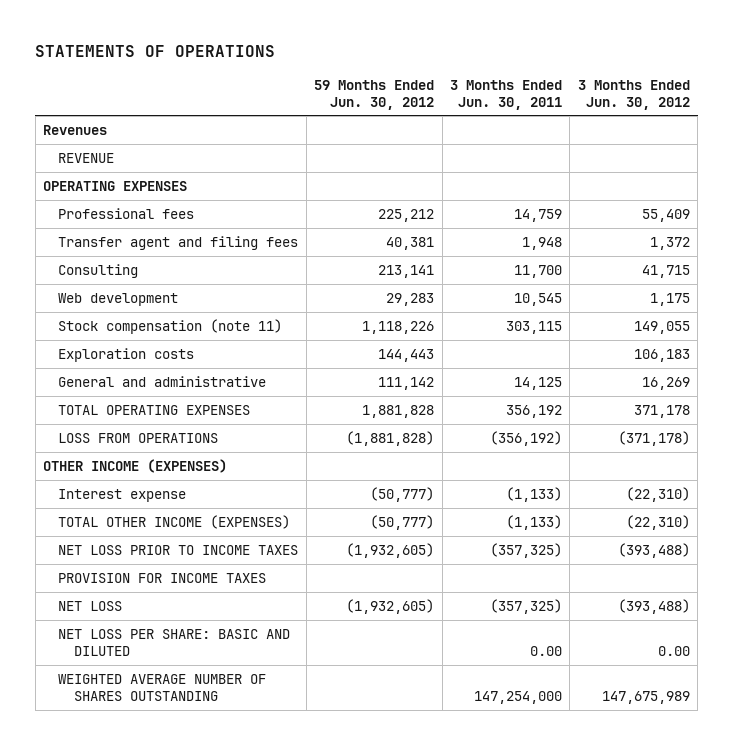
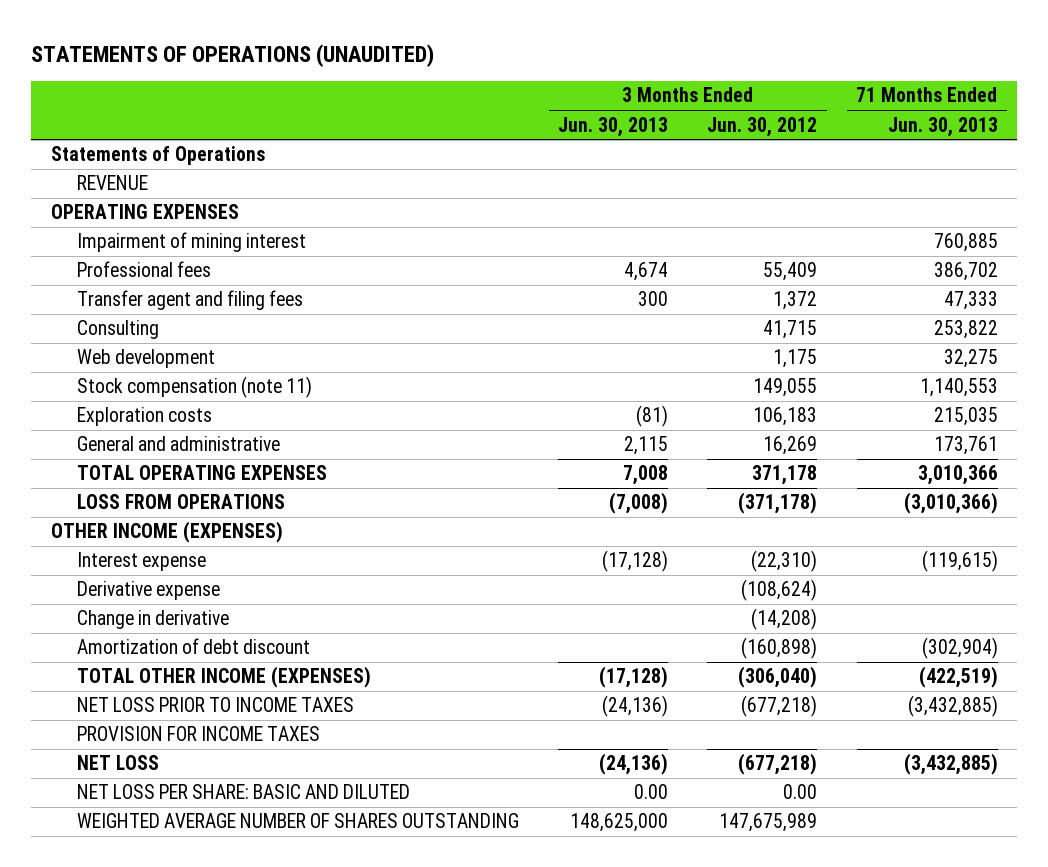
- STATEMENTS OF OPERATIONS
+ STATEMENTS OF OPERATIONS (UNAUDITED)
- | 59 Months Ended Jun. 30, 2012 | 3 Months Ended Jun. 30, 2011 | 3 Months Ended Jun. 30, 2012
+ | 3 Months Ended Jun. 30, 2013 | 3 Months Ended Jun. 30, 2012 | 71 Months Ended Jun. 30, 2013
- Revenues
+ Statements of Operations
+ Impairment of mining interest | | | 760,885
- TOTAL OTHER INCOME (EXPENSES) | (50,777) | (1,133) | (22,310)
- NET LOSS PRIOR TO INCOME TAXES | (1,932,605) | (357,325) | (393,488)
+ Derivative expense | | (108,624) |
+ Change in derivative | | (14,208) |
+ Amortization of debt discount | | (160,898) | (302,904)
+ TOTAL OTHER INCOME (EXPENSES) | (17,128) | (306,040) | (422,519)
+ NET LOSS PRIOR TO INCOME TAXES | (24,136) | (677,218) | (3,432,885)
- NET LOSS | (1,932,605) | (357,325) | (393,488)
+ NET LOSS | (24,136) | (677,218) | (3,432,885)

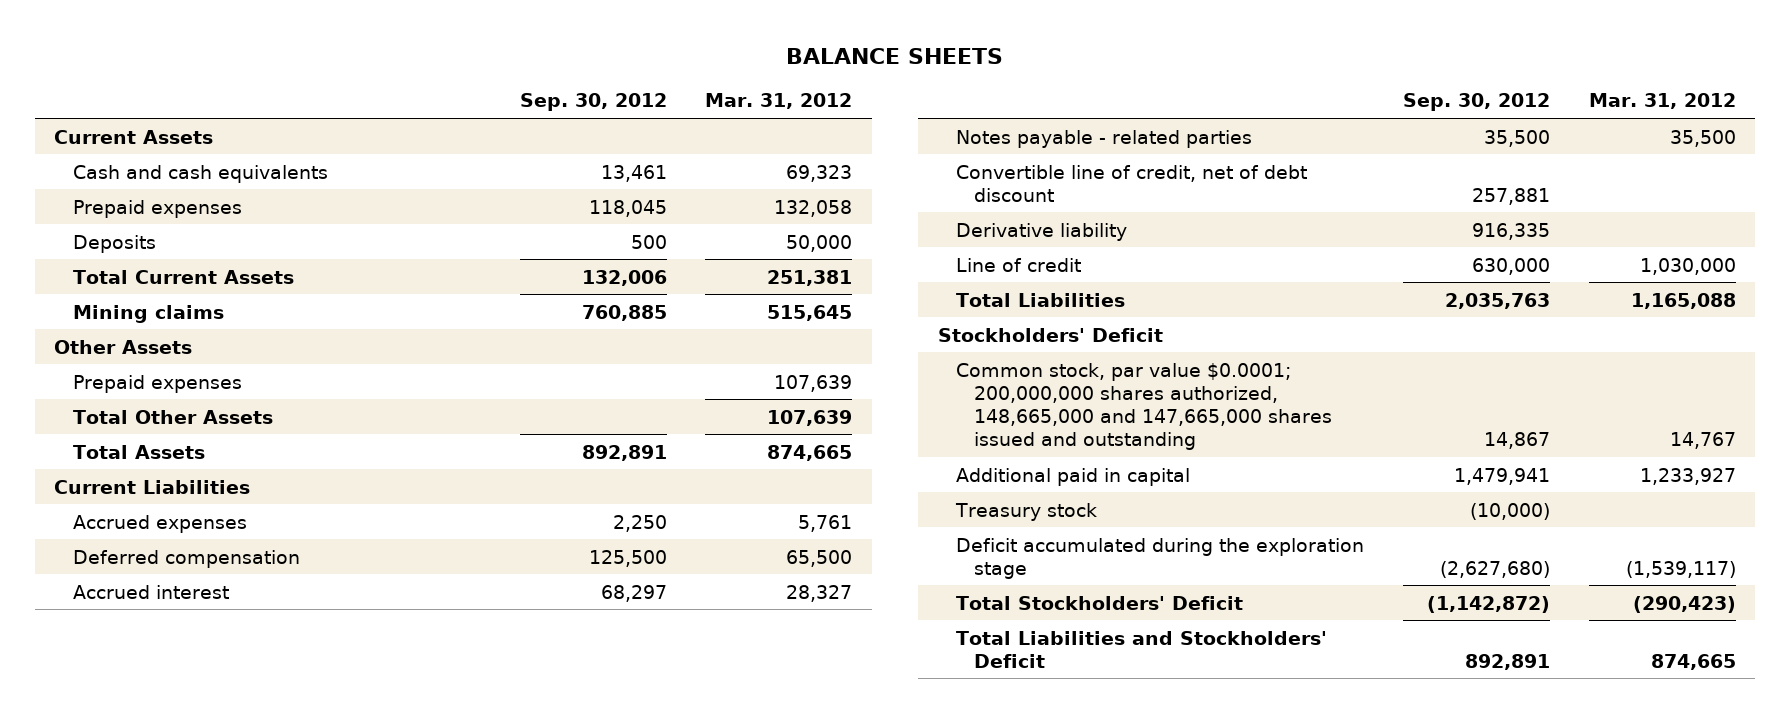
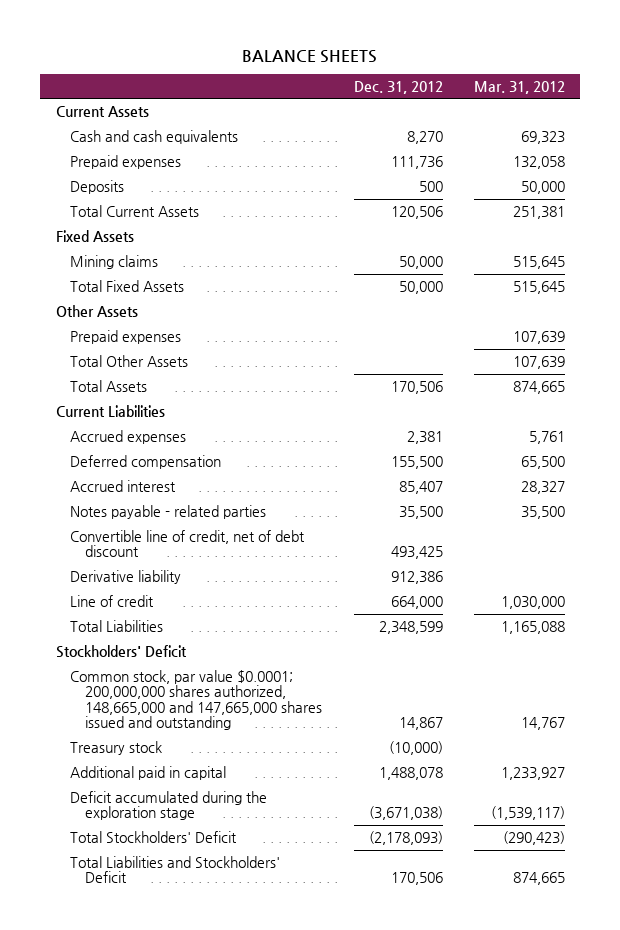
- | Sep. 30, 2012 | Mar. 31, 2012
+ | Dec. 31, 2012 | Mar. 31, 2012
+ Fixed Assets
+ Total Fixed Assets | 50,000 | 515,645
moved down: Additional paid in capital | 1,488,078 | 1,233,927

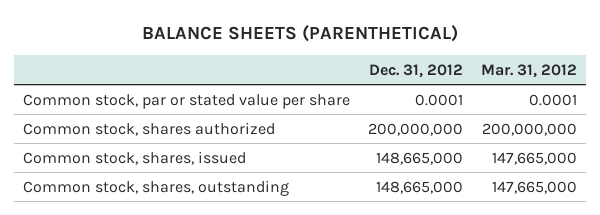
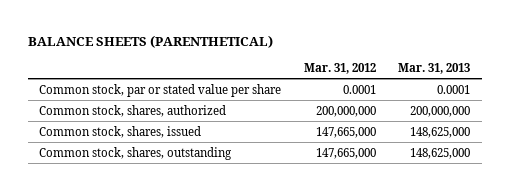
- | Dec. 31, 2012 | Mar. 31, 2012
+ | Mar. 31, 2012 | Mar. 31, 2013
- Common stock, shares authorized | 200,000,000 | 200,000,000
+ Common stock, shares, authorized | 200,000,000 | 200,000,000

